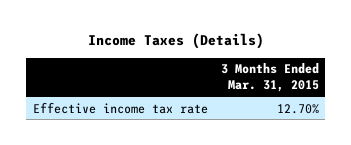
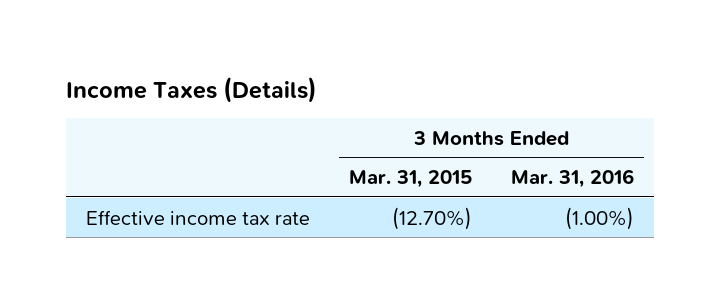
- | 3 Months Ended Mar. 31, 2015
+ | 3 Months Ended Mar. 31, 2015 | 3 Months Ended Mar. 31, 2016
- Effective income tax rate | 12.70%
+ Effective income tax rate | (12.70%) | (1.00%)

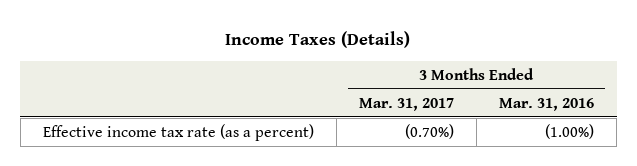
- | 3 Months Ended Mar. 31, 2015 | 3 Months Ended Mar. 31, 2016
+ | 3 Months Ended Mar. 31, 2017 | 3 Months Ended Mar. 31, 2016
- Effective income tax rate | (12.70%) | (1.00%)
+ Effective income tax rate (as a percent) | (0.70%) | (1.00%)

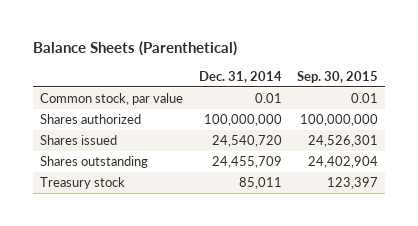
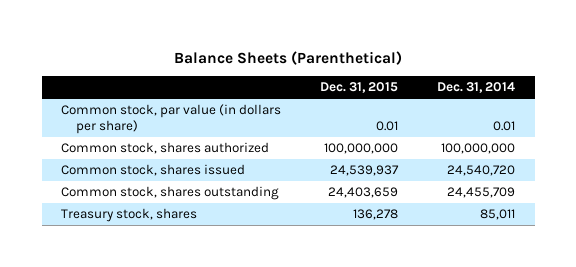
- | Dec. 31, 2014 | Sep. 30, 2015
+ | Dec. 31, 2015 | Dec. 31, 2014
- Common stock, par value | 0.01 | 0.01
- Shares authorized | 100,000,000 | 100,000,000
- Shares issued | 24,540,720 | 24,526,301
- Shares outstanding | 24,455,709 | 24,402,904
- Treasury stock | 85,011 | 123,397
+ Common stock, par value (in dollars per share) | 0.01 | 0.01
+ Common stock, shares authorized | 100,000,000 | 100,000,000
+ Common stock, shares issued | 24,539,937 | 24,540,720
+ Common stock, shares outstanding | 24,403,659 | 24,455,709
+ Treasury stock, shares | 136,278 | 85,011

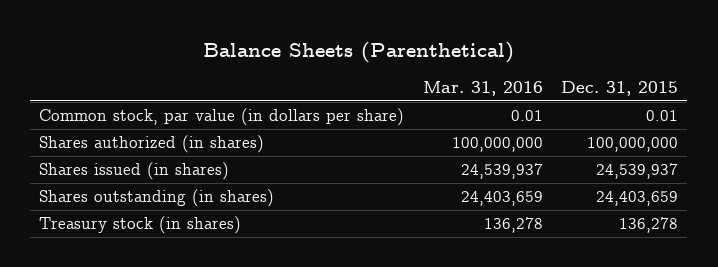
- | Dec. 31, 2015 | Dec. 31, 2014
+ | Mar. 31, 2016 | Dec. 31, 2015
- Common stock, shares authorized | 100,000,000 | 100,000,000
- Common stock, shares issued | 24,539,937 | 24,540,720
- Common stock, shares outstanding | 24,403,659 | 24,455,709
- Treasury stock, shares | 136,278 | 85,011
+ Shares authorized (in shares) | 100,000,000 | 100,000,000
+ Shares issued (in shares) | 24,539,937 | 24,539,937
+ Shares outstanding (in shares) | 24,403,659 | 24,403,659
+ Treasury stock (in shares) | 136,278 | 136,278

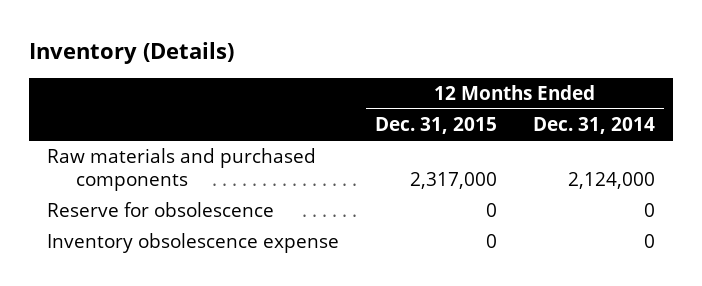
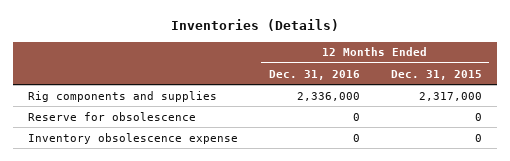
- Inventory (Details)
+ Inventories (Details)
- | 12 Months Ended Dec. 31, 2015 | 12 Months Ended Dec. 31, 2014
+ | 12 Months Ended Dec. 31, 2016 | 12 Months Ended Dec. 31, 2015
- Raw materials and purchased components | 2,317,000 | 2,124,000
+ Rig components and supplies | 2,336,000 | 2,317,000

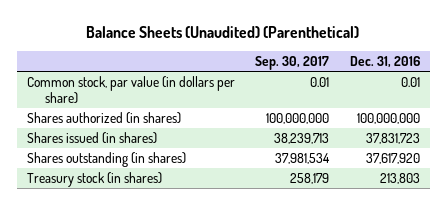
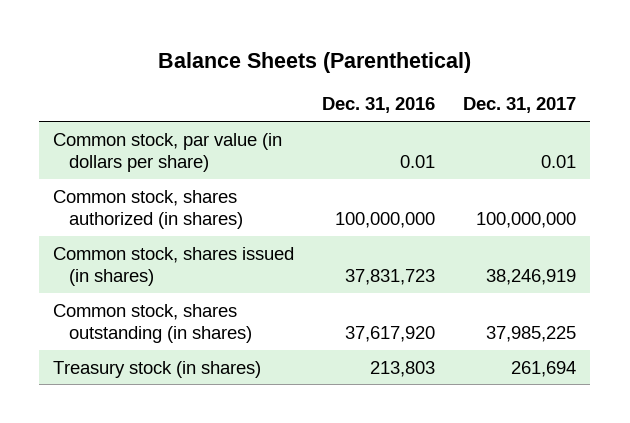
- Balance Sheets (Unaudited) (Parenthetical)
+ Balance Sheets (Parenthetical)
- | Sep. 30, 2017 | Dec. 31, 2016
+ | Dec. 31, 2016 | Dec. 31, 2017
- Shares authorized (in shares) | 100,000,000 | 100,000,000
- Shares issued (in shares) | 38,239,713 | 37,831,723
- Shares outstanding (in shares) | 37,981,534 | 37,617,920
+ Common stock, shares authorized (in shares) | 100,000,000 | 100,000,000
+ Common stock, shares issued (in shares) | 37,831,723 | 38,246,919
+ Common stock, shares outstanding (in shares) | 37,617,920 | 37,985,225

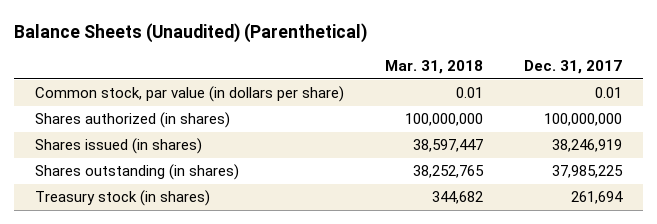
- Balance Sheets (Parenthetical)
+ Balance Sheets (Unaudited) (Parenthetical)
- | Dec. 31, 2016 | Dec. 31, 2017
+ | Mar. 31, 2018 | Dec. 31, 2017
- Common stock, shares authorized (in shares) | 100,000,000 | 100,000,000
- Common stock, shares issued (in shares) | 37,831,723 | 38,246,919
- Common stock, shares outstanding (in shares) | 37,617,920 | 37,985,225
+ Shares authorized (in shares) | 100,000,000 | 100,000,000
+ Shares issued (in shares) | 38,597,447 | 38,246,919
+ Shares outstanding (in shares) | 38,252,765 | 37,985,225

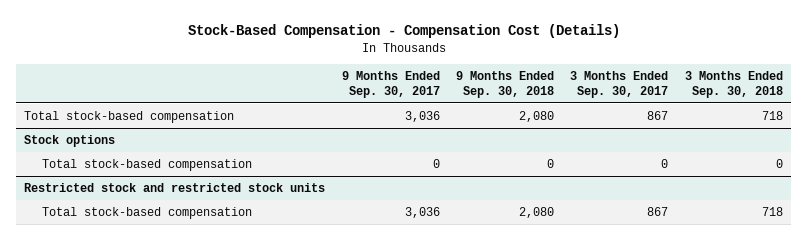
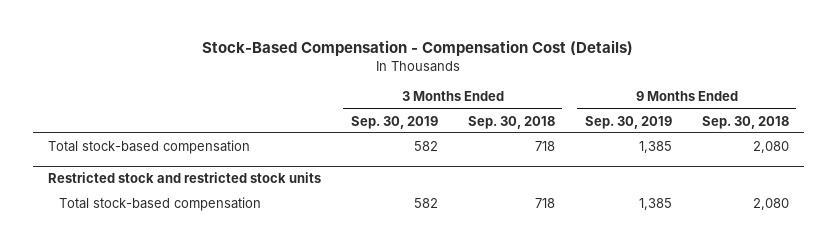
- | 9 Months Ended Sep. 30, 2017 | 9 Months Ended Sep. 30, 2018 | 3 Months Ended Sep. 30, 2017 | 3 Months Ended Sep. 30, 2018
+ | 3 Months Ended Sep. 30, 2019 | 3 Months Ended Sep. 30, 2018 | 9 Months Ended Sep. 30, 2019 | 9 Months Ended Sep. 30, 2018
- Stock options
- Total stock-based compensation | 0 | 0 | 0 | 0

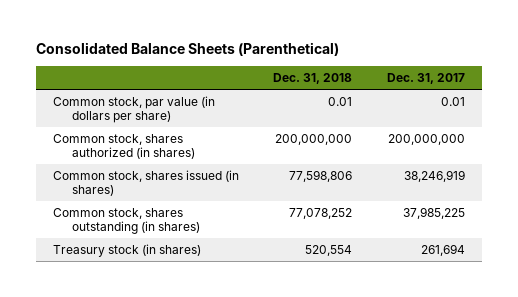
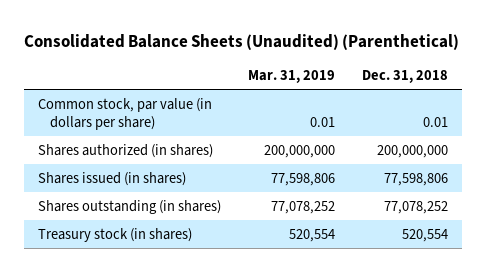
- Consolidated Balance Sheets (Parenthetical)
+ Consolidated Balance Sheets (Unaudited) (Parenthetical)
- | Dec. 31, 2018 | Dec. 31, 2017
+ | Mar. 31, 2019 | Dec. 31, 2018
- Common stock, shares authorized (in shares) | 200,000,000 | 200,000,000
- Common stock, shares issued (in shares) | 77,598,806 | 38,246,919
- Common stock, shares outstanding (in shares) | 77,078,252 | 37,985,225
+ Shares authorized (in shares) | 200,000,000 | 200,000,000
+ Shares issued (in shares) | 77,598,806 | 77,598,806
+ Shares outstanding (in shares) | 77,078,252 | 77,078,252

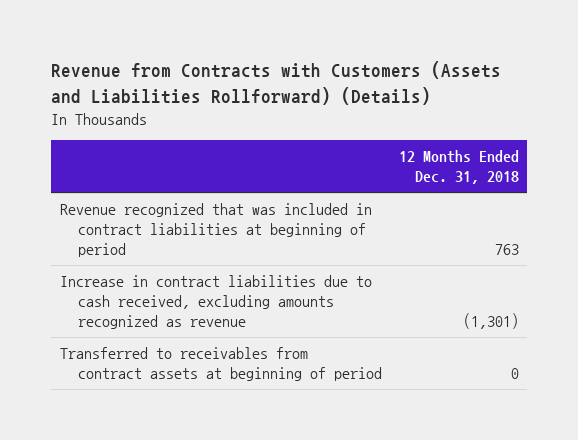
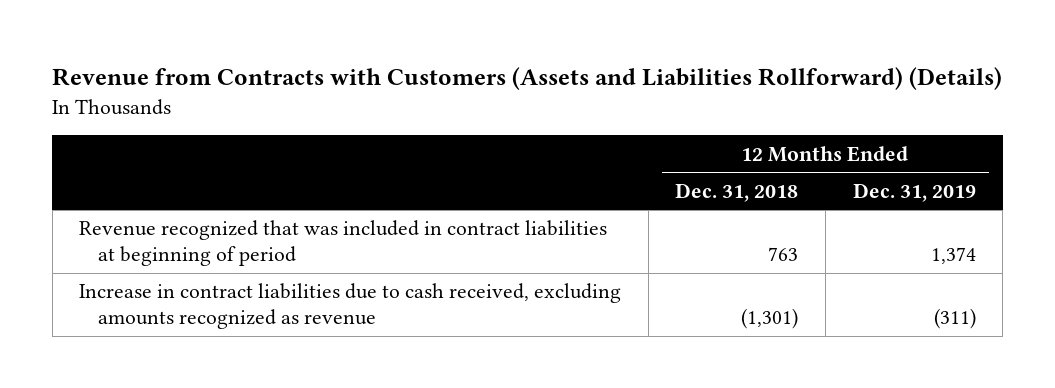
- | 12 Months Ended Dec. 31, 2018
+ | 12 Months Ended Dec. 31, 2018 | 12 Months Ended Dec. 31, 2019
- Transferred to receivables from contract assets at beginning of period | 0

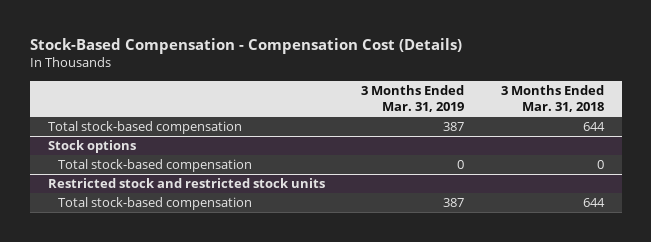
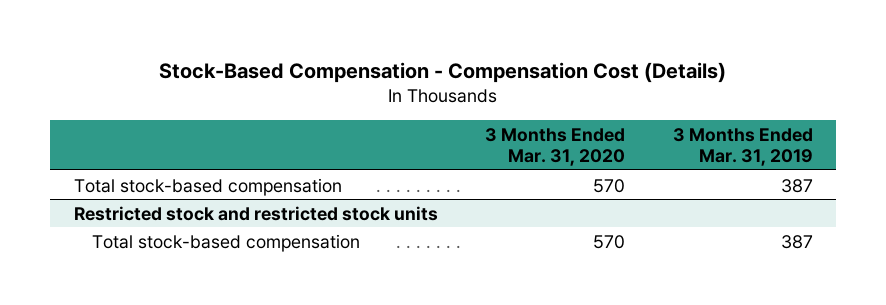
- | 3 Months Ended Mar. 31, 2019 | 3 Months Ended Mar. 31, 2018
+ | 3 Months Ended Mar. 31, 2020 | 3 Months Ended Mar. 31, 2019
- Stock options
- Total stock-based compensation | 0 | 0

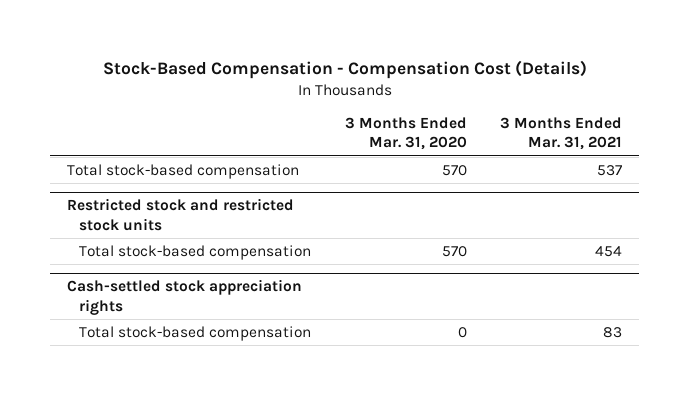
- | 3 Months Ended Mar. 31, 2020 | 3 Months Ended Mar. 31, 2019
+ | 3 Months Ended Mar. 31, 2020 | 3 Months Ended Mar. 31, 2021
+ Cash-settled stock appreciation rights
+ Total stock-based compensation | 0 | 83

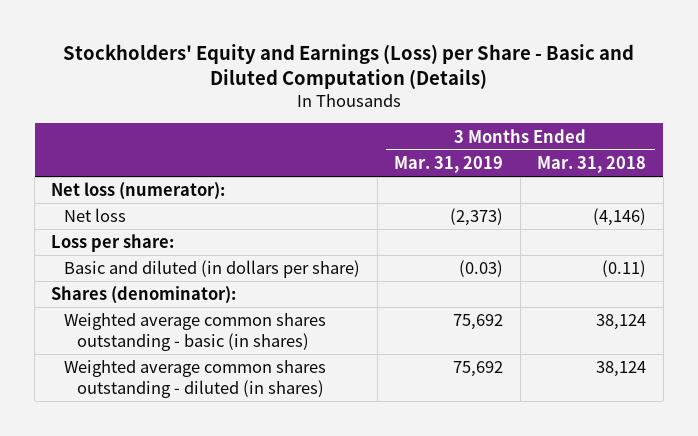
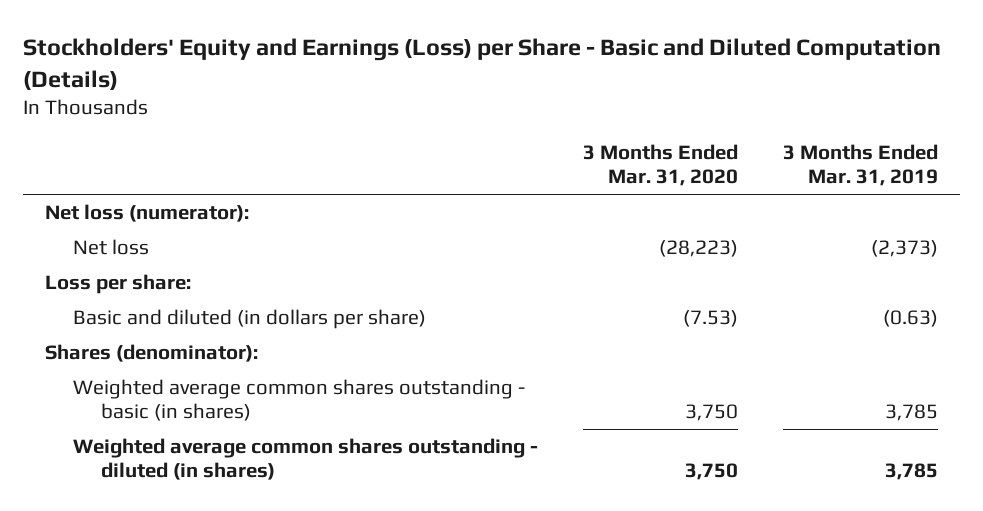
- | 3 Months Ended Mar. 31, 2019 | 3 Months Ended Mar. 31, 2018
+ | 3 Months Ended Mar. 31, 2020 | 3 Months Ended Mar. 31, 2019
- Basic and diluted (in dollars per share) | (0.03) | (0.11)
+ Basic and diluted (in dollars per share) | (7.53) | (0.63)
- Weighted average common shares outstanding - basic (in shares) | 75,692 | 38,124
- Weighted average common shares outstanding - diluted (in shares) | 75,692 | 38,124
+ Weighted average common shares outstanding - basic (in shares) | 3,750 | 3,785
+ Weighted average common shares outstanding - diluted (in shares) | 3,750 | 3,785

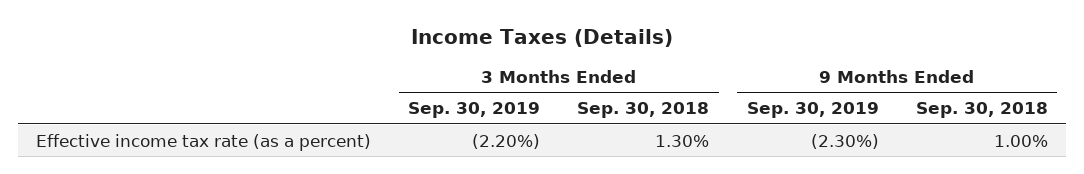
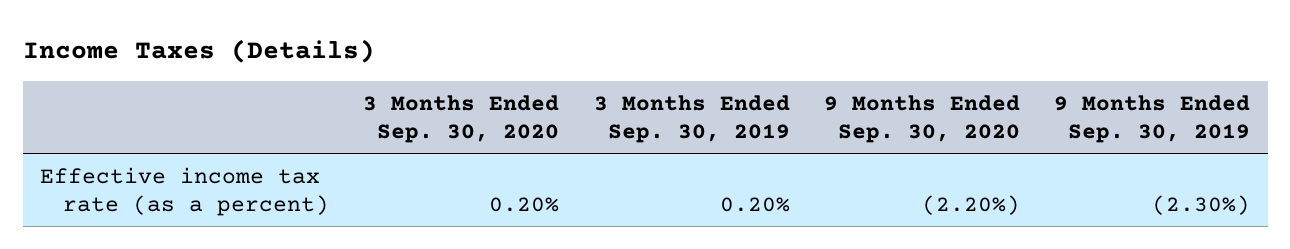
- | 3 Months Ended Sep. 30, 2019 | 3 Months Ended Sep. 30, 2018 | 9 Months Ended Sep. 30, 2019 | 9 Months Ended Sep. 30, 2018
+ | 3 Months Ended Sep. 30, 2020 | 3 Months Ended Sep. 30, 2019 | 9 Months Ended Sep. 30, 2020 | 9 Months Ended Sep. 30, 2019
- Effective income tax rate (as a percent) | (2.20%) | 1.30% | (2.30%) | 1.00%
+ Effective income tax rate (as a percent) | 0.20% | 0.20% | (2.20%) | (2.30%)

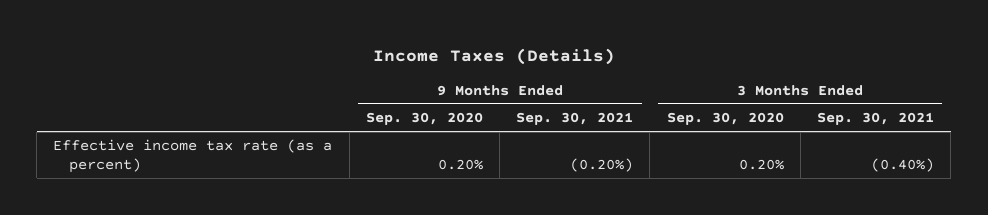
- | 3 Months Ended Sep. 30, 2020 | 3 Months Ended Sep. 30, 2019 | 9 Months Ended Sep. 30, 2020 | 9 Months Ended Sep. 30, 2019
+ | 9 Months Ended Sep. 30, 2020 | 9 Months Ended Sep. 30, 2021 | 3 Months Ended Sep. 30, 2020 | 3 Months Ended Sep. 30, 2021
- Effective income tax rate (as a percent) | 0.20% | 0.20% | (2.20%) | (2.30%)
+ Effective income tax rate (as a percent) | 0.20% | (0.20%) | 0.20% | (0.40%)

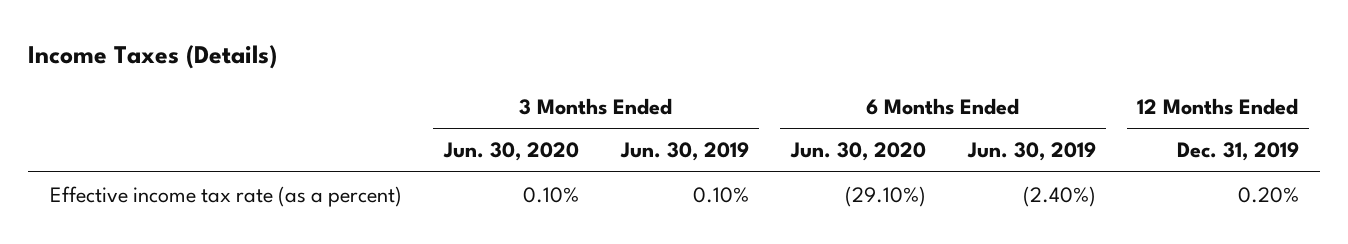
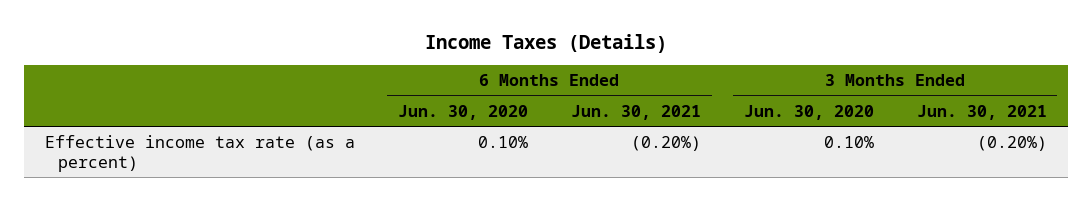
- | 3 Months Ended Jun. 30, 2020 | 3 Months Ended Jun. 30, 2019 | 6 Months Ended Jun. 30, 2020 | 6 Months Ended Jun. 30, 2019 | 12 Months Ended Dec. 31, 2019
+ | 6 Months Ended Jun. 30, 2020 | 6 Months Ended Jun. 30, 2021 | 3 Months Ended Jun. 30, 2020 | 3 Months Ended Jun. 30, 2021
- Effective income tax rate (as a percent) | 0.10% | 0.10% | (29.10%) | (2.40%) | 0.20%
+ Effective income tax rate (as a percent) | 0.10% | (0.20%) | 0.10% | (0.20%)

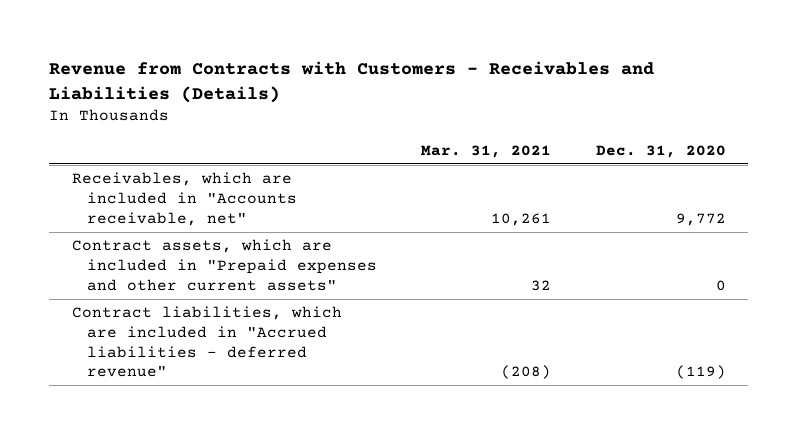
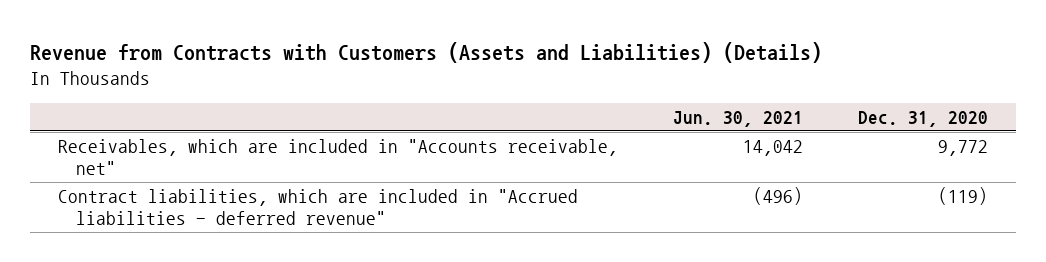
- Revenue from Contracts with Customers - Receivables and Liabilities (Details)
+ Revenue from Contracts with Customers (Assets and Liabilities) (Details)
- | Mar. 31, 2021 | Dec. 31, 2020
+ | Jun. 30, 2021 | Dec. 31, 2020
- Contract assets, which are included in "Prepaid expenses and other current assets" | 32 | 0

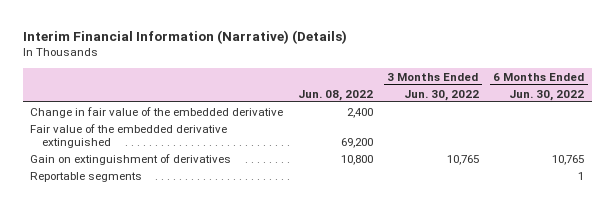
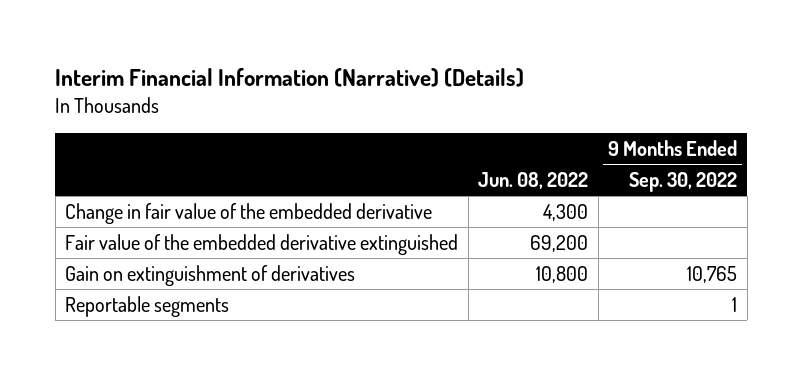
- | Jun. 08, 2022 | 3 Months Ended Jun. 30, 2022 | 6 Months Ended Jun. 30, 2022
+ | Jun. 08, 2022 | 9 Months Ended Sep. 30, 2022
- Change in fair value of the embedded derivative | 2,400 | |
+ Change in fair value of the embedded derivative | 4,300 |

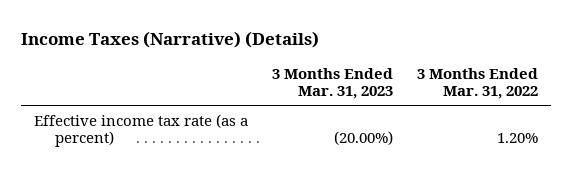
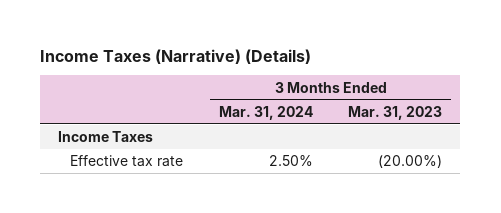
- | 3 Months Ended Mar. 31, 2023 | 3 Months Ended Mar. 31, 2022
+ | 3 Months Ended Mar. 31, 2024 | 3 Months Ended Mar. 31, 2023
- Effective income tax rate (as a percent) | (20.00%) | 1.20%
+ Income Taxes
+ Effective tax rate | 2.50% | (20.00%)

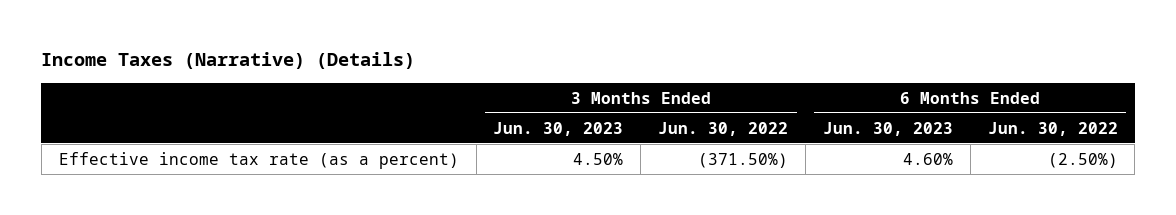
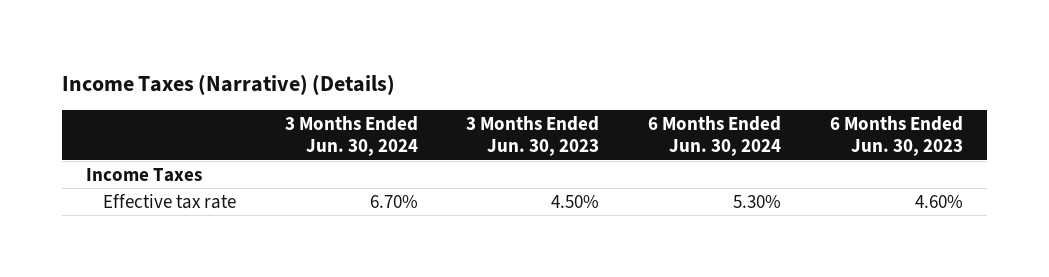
- | 3 Months Ended Jun. 30, 2023 | 3 Months Ended Jun. 30, 2022 | 6 Months Ended Jun. 30, 2023 | 6 Months Ended Jun. 30, 2022
+ | 3 Months Ended Jun. 30, 2024 | 3 Months Ended Jun. 30, 2023 | 6 Months Ended Jun. 30, 2024 | 6 Months Ended Jun. 30, 2023
- Effective income tax rate (as a percent) | 4.50% | (371.50%) | 4.60% | (2.50%)
+ Income Taxes
+ Effective tax rate | 6.70% | 4.50% | 5.30% | 4.60%

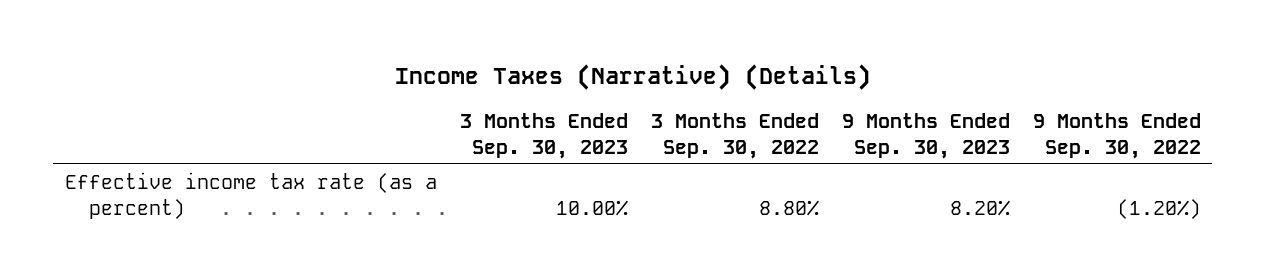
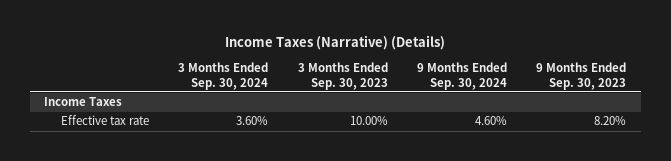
- | 3 Months Ended Sep. 30, 2023 | 3 Months Ended Sep. 30, 2022 | 9 Months Ended Sep. 30, 2023 | 9 Months Ended Sep. 30, 2022
+ | 3 Months Ended Sep. 30, 2024 | 3 Months Ended Sep. 30, 2023 | 9 Months Ended Sep. 30, 2024 | 9 Months Ended Sep. 30, 2023
- Effective income tax rate (as a percent) | 10.00% | 8.80% | 8.20% | (1.20%)
+ Income Taxes
+ Effective tax rate | 3.60% | 10.00% | 4.60% | 8.20%

